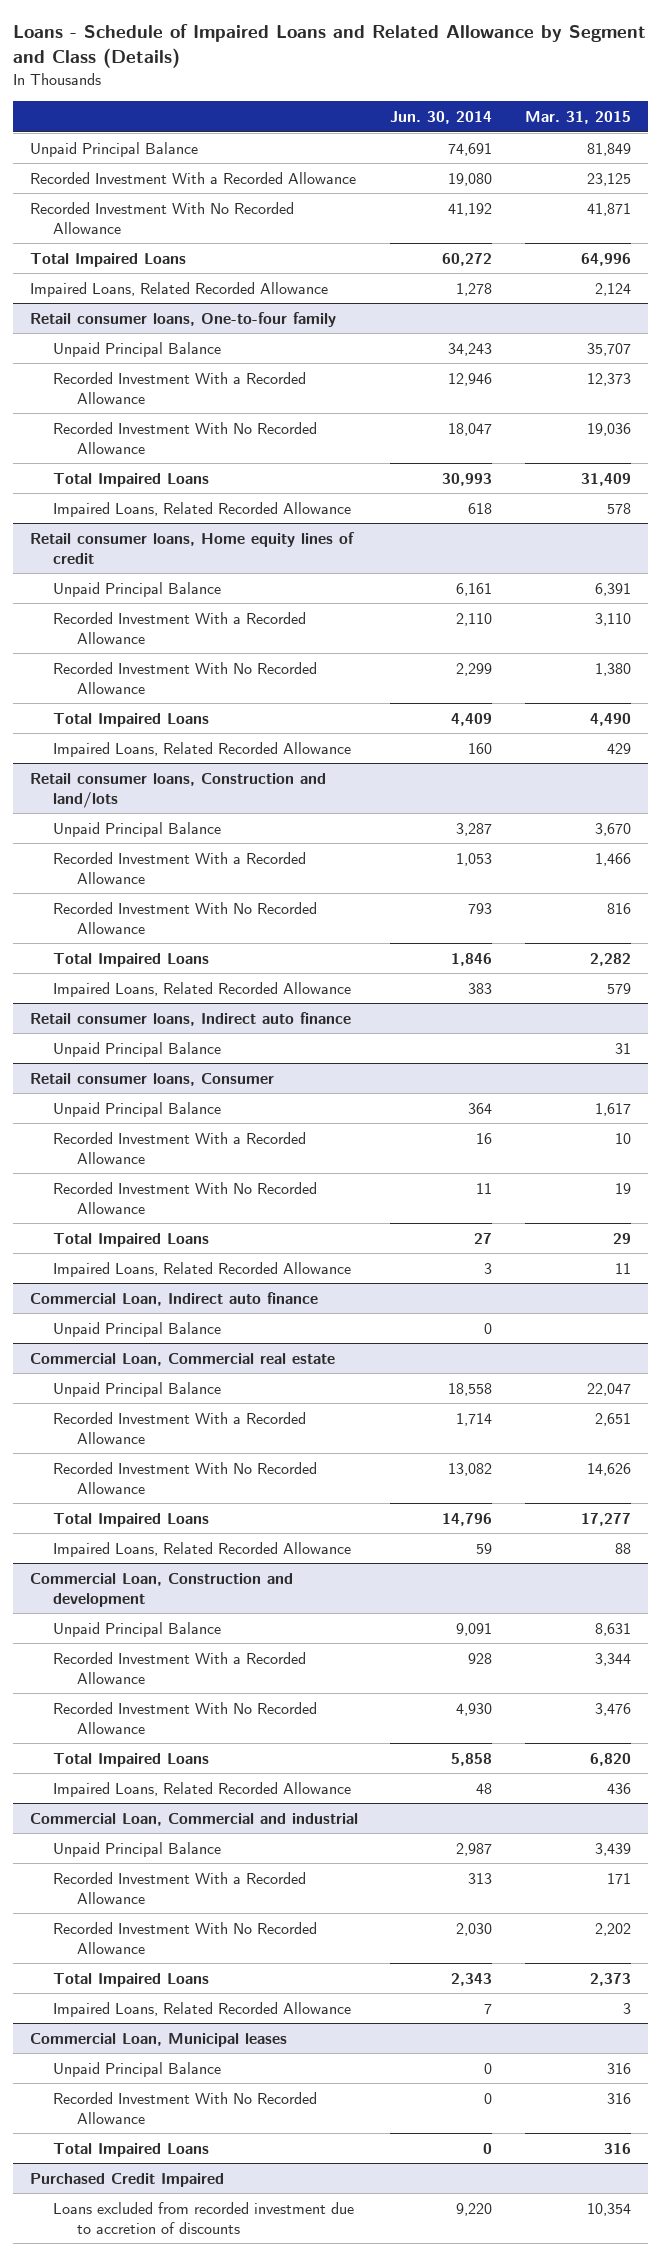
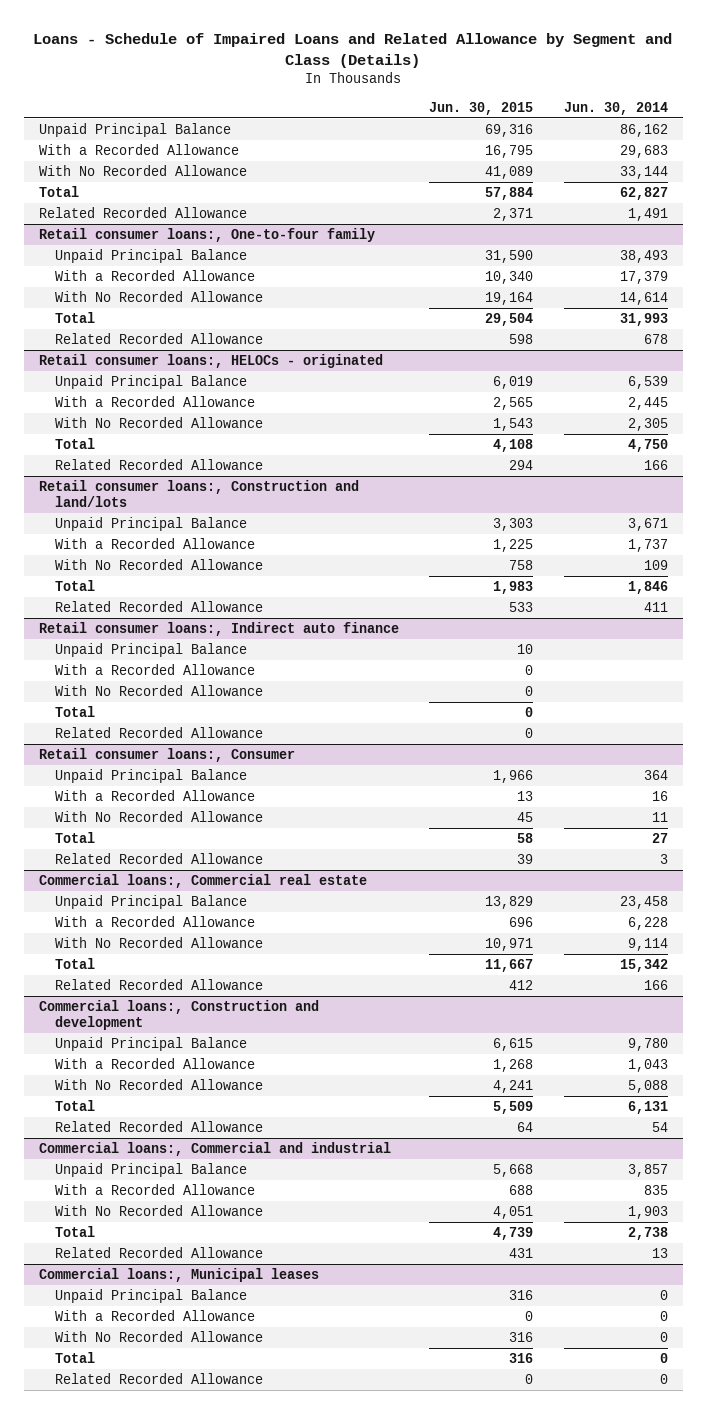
- | Jun. 30, 2014 | Mar. 31, 2015
+ | Jun. 30, 2015 | Jun. 30, 2014
- Unpaid Principal Balance | 74,691 | 81,849
- Recorded Investment With a Recorded Allowance | 19,080 | 23,125
- Recorded Investment With No Recorded Allowance | 41,192 | 41,871
- Total Impaired Loans | 60,272 | 64,996
- Impaired Loans, Related Recorded Allowance | 1,278 | 2,124
- Retail consumer loans, One-to-four family
- Unpaid Principal Balance | 34,243 | 35,707
- Recorded Investment With a Recorded Allowance | 12,946 | 12,373
- Recorded Investment With No Recorded Allowance | 18,047 | 19,036
- Total Impaired Loans | 30,993 | 31,409
- Impaired Loans, Related Recorded Allowance | 618 | 578
- Retail consumer loans, Home equity lines of credit
- Unpaid Principal Balance | 6,161 | 6,391
- Recorded Investment With a Recorded Allowance | 2,110 | 3,110
- Recorded Investment With No Recorded Allowance | 2,299 | 1,380
- Total Impaired Loans | 4,409 | 4,490
- Impaired Loans, Related Recorded Allowance | 160 | 429
- Retail consumer loans, Construction and land/lots
- Unpaid Principal Balance | 3,287 | 3,670
- Recorded Investment With a Recorded Allowance | 1,053 | 1,466
- Recorded Investment With No Recorded Allowance | 793 | 816
- Total Impaired Loans | 1,846 | 2,282
- Impaired Loans, Related Recorded Allowance | 383 | 579
- Retail consumer loans, Indirect auto finance
+ Unpaid Principal Balance | 69,316 | 86,162
+ With a Recorded Allowance | 16,795 | 29,683
+ With No Recorded Allowance | 41,089 | 33,144
+ Total | 57,884 | 62,827
+ Related Recorded Allowance | 2,371 | 1,491
+ Retail consumer loans:, One-to-four family
+ Unpaid Principal Balance | 31,590 | 38,493
+ With a Recorded Allowance | 10,340 | 17,379
+ With No Recorded Allowance | 19,164 | 14,614
+ Total | 29,504 | 31,993
+ Related Recorded Allowance | 598 | 678
+ Retail consumer loans:, HELOCs - originated
+ Unpaid Principal Balance | 6,019 | 6,539
+ With a Recorded Allowance | 2,565 | 2,445
+ With No Recorded Allowance | 1,543 | 2,305
+ Total | 4,108 | 4,750
+ Related Recorded Allowance | 294 | 166
+ Retail consumer loans:, Construction and land/lots
+ Unpaid Principal Balance | 3,303 | 3,671
+ With a Recorded Allowance | 1,225 | 1,737
+ With No Recorded Allowance | 758 | 109
+ Total | 1,983 | 1,846
+ Related Recorded Allowance | 533 | 411
+ Retail consumer loans:, Indirect auto finance
- Retail consumer loans, Consumer
+ With a Recorded Allowance | 0 |
+ With No Recorded Allowance | 0 |
+ Total | 0 |
+ Related Recorded Allowance | 0 |
+ Retail consumer loans:, Consumer
- Recorded Investment With a Recorded Allowance | 16 | 10
- Recorded Investment With No Recorded Allowance | 11 | 19
- Total Impaired Loans | 27 | 29
- Impaired Loans, Related Recorded Allowance | 3 | 11
- Commercial Loan, Indirect auto finance
- Unpaid Principal Balance | 0 |
- Commercial Loan, Commercial real estate
- Unpaid Principal Balance | 18,558 | 22,047
- Recorded Investment With a Recorded Allowance | 1,714 | 2,651
- Recorded Investment With No Recorded Allowance | 13,082 | 14,626
- Total Impaired Loans | 14,796 | 17,277
- Impaired Loans, Related Recorded Allowance | 59 | 88
- Commercial Loan, Construction and development
- Unpaid Principal Balance | 9,091 | 8,631
- Recorded Investment With a Recorded Allowance | 928 | 3,344
- Recorded Investment With No Recorded Allowance | 4,930 | 3,476
- Total Impaired Loans | 5,858 | 6,820
- Impaired Loans, Related Recorded Allowance | 48 | 436
- Commercial Loan, Commercial and industrial
- Unpaid Principal Balance | 2,987 | 3,439
- Recorded Investment With a Recorded Allowance | 313 | 171
- Recorded Investment With No Recorded Allowance | 2,030 | 2,202
- Total Impaired Loans | 2,343 | 2,373
- Impaired Loans, Related Recorded Allowance | 7 | 3
- Commercial Loan, Municipal leases
+ With a Recorded Allowance | 13 | 16
+ With No Recorded Allowance | 45 | 11
+ Total | 58 | 27
+ Related Recorded Allowance | 39 | 3
+ Commercial loans:, Commercial real estate
+ Unpaid Principal Balance | 13,829 | 23,458
+ With a Recorded Allowance | 696 | 6,228
+ With No Recorded Allowance | 10,971 | 9,114
+ Total | 11,667 | 15,342
+ Related Recorded Allowance | 412 | 166
+ Commercial loans:, Construction and development
+ Unpaid Principal Balance | 6,615 | 9,780
+ With a Recorded Allowance | 1,268 | 1,043
+ With No Recorded Allowance | 4,241 | 5,088
+ Total | 5,509 | 6,131
+ Related Recorded Allowance | 64 | 54
+ Commercial loans:, Commercial and industrial
+ Unpaid Principal Balance | 5,668 | 3,857
+ With a Recorded Allowance | 688 | 835
+ With No Recorded Allowance | 4,051 | 1,903
+ Total | 4,739 | 2,738
+ Related Recorded Allowance | 431 | 13
+ Commercial loans:, Municipal leases
- Recorded Investment With No Recorded Allowance | 0 | 316
- Total Impaired Loans | 0 | 316
- Purchased Credit Impaired
- Loans excluded from recorded investment due to accretion of discounts | 9,220 | 10,354
+ With a Recorded Allowance | 0 | 0
+ With No Recorded Allowance | 316 | 0
+ Total | 316 | 0
+ Related Recorded Allowance | 0 | 0

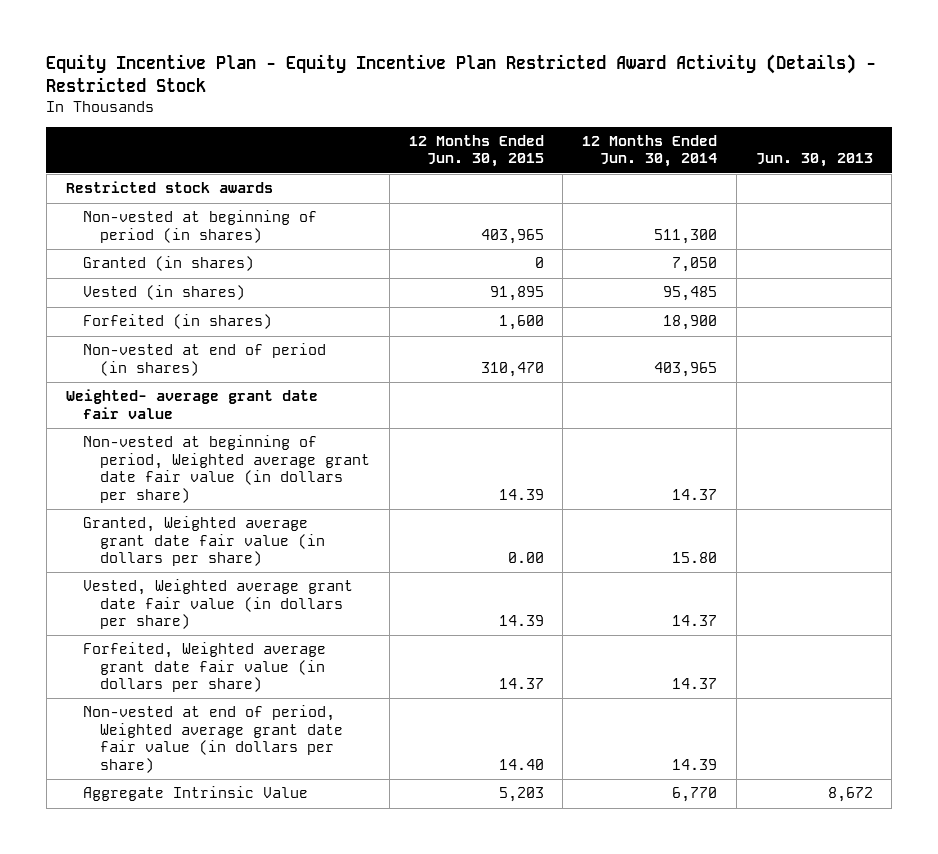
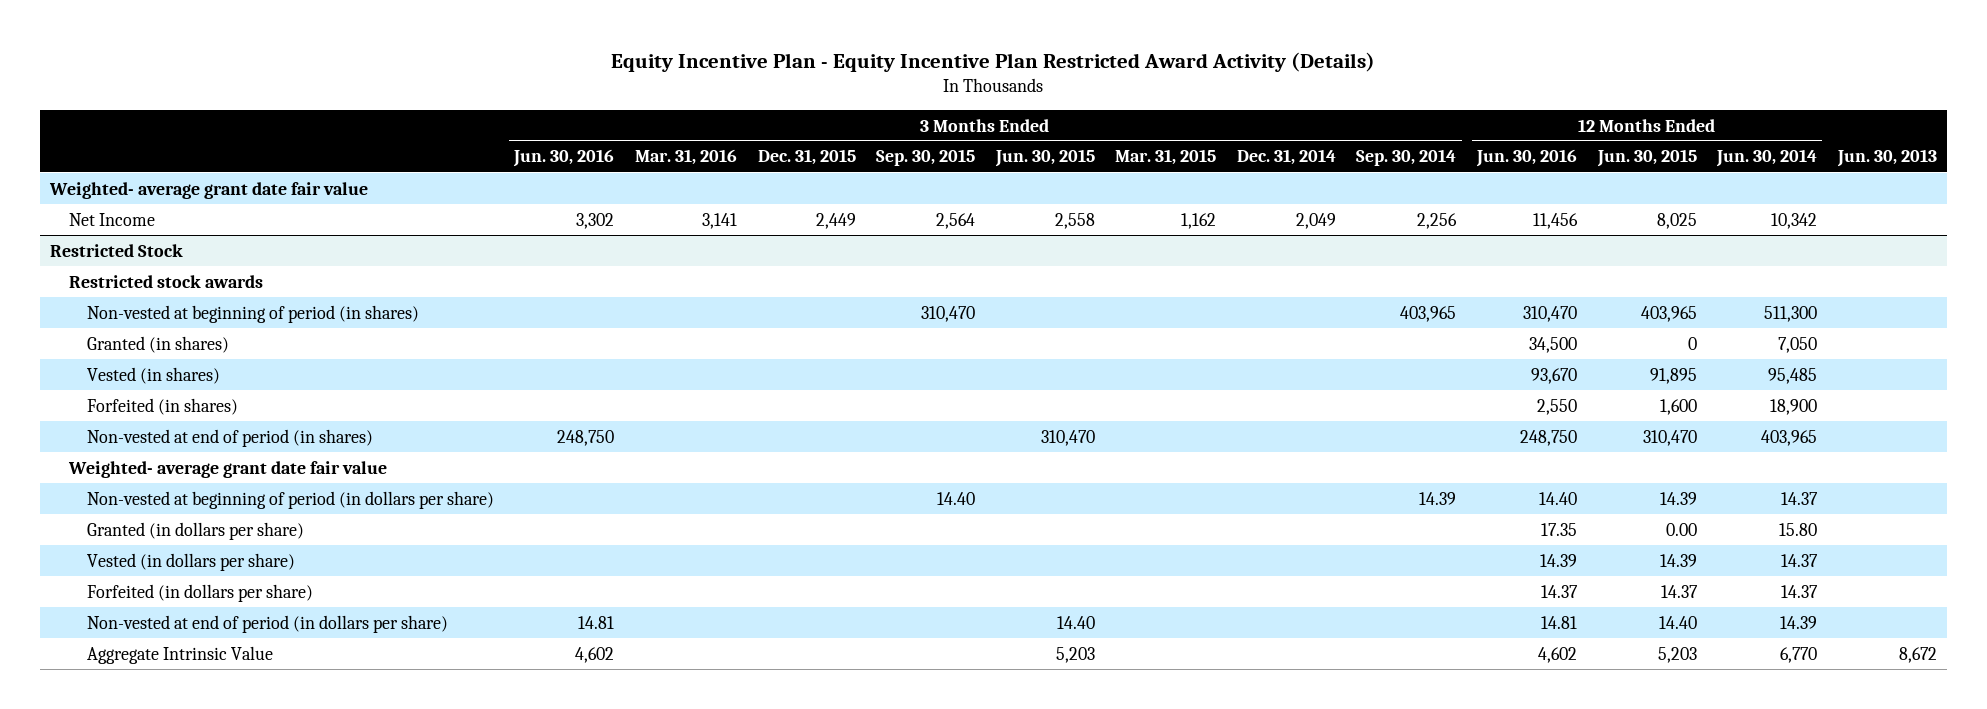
- Equity Incentive Plan - Equity Incentive Plan Restricted Award Activity (Details) - Restricted Stock
+ Equity Incentive Plan - Equity Incentive Plan Restricted Award Activity (Details)
- | 12 Months Ended Jun. 30, 2015 | 12 Months Ended Jun. 30, 2014 | Jun. 30, 2013
+ | 3 Months Ended Jun. 30, 2016 | 3 Months Ended Mar. 31, 2016 | 3 Months Ended Dec. 31, 2015 | 3 Months Ended Sep. 30, 2015 | 3 Months Ended Jun. 30, 2015 | 3 Months Ended Mar. 31, 2015 | 3 Months Ended Dec. 31, 2014 | 3 Months Ended Sep. 30, 2014 | 12 Months Ended Jun. 30, 2016 | 12 Months Ended Jun. 30, 2015 | 12 Months Ended Jun. 30, 2014 | Jun. 30, 2013
+ Weighted- average grant date fair value
+ Net Income | 3,302 | 3,141 | 2,449 | 2,564 | 2,558 | 1,162 | 2,049 | 2,256 | 11,456 | 8,025 | 10,342 |
+ Restricted Stock
- Non-vested at beginning of period, Weighted average grant date fair value (in dollars per share) | 14.39 | 14.37 |
- Granted, Weighted average grant date fair value (in dollars per share) | 0.00 | 15.80 |
- Vested, Weighted average grant date fair value (in dollars per share) | 14.39 | 14.37 |
- Forfeited, Weighted average grant date fair value (in dollars per share) | 14.37 | 14.37 |
- Non-vested at end of period, Weighted average grant date fair value (in dollars per share) | 14.40 | 14.39 |
+ Non-vested at beginning of period (in dollars per share) | | | | 14.40 | | | | 14.39 | 14.40 | 14.39 | 14.37 |
+ Granted (in dollars per share) | | | | | | | | | 17.35 | 0.00 | 15.80 |
+ Vested (in dollars per share) | | | | | | | | | 14.39 | 14.39 | 14.37 |
+ Forfeited (in dollars per share) | | | | | | | | | 14.37 | 14.37 | 14.37 |
+ Non-vested at end of period (in dollars per share) | 14.81 | | | | 14.40 | | | | 14.81 | 14.40 | 14.39 |

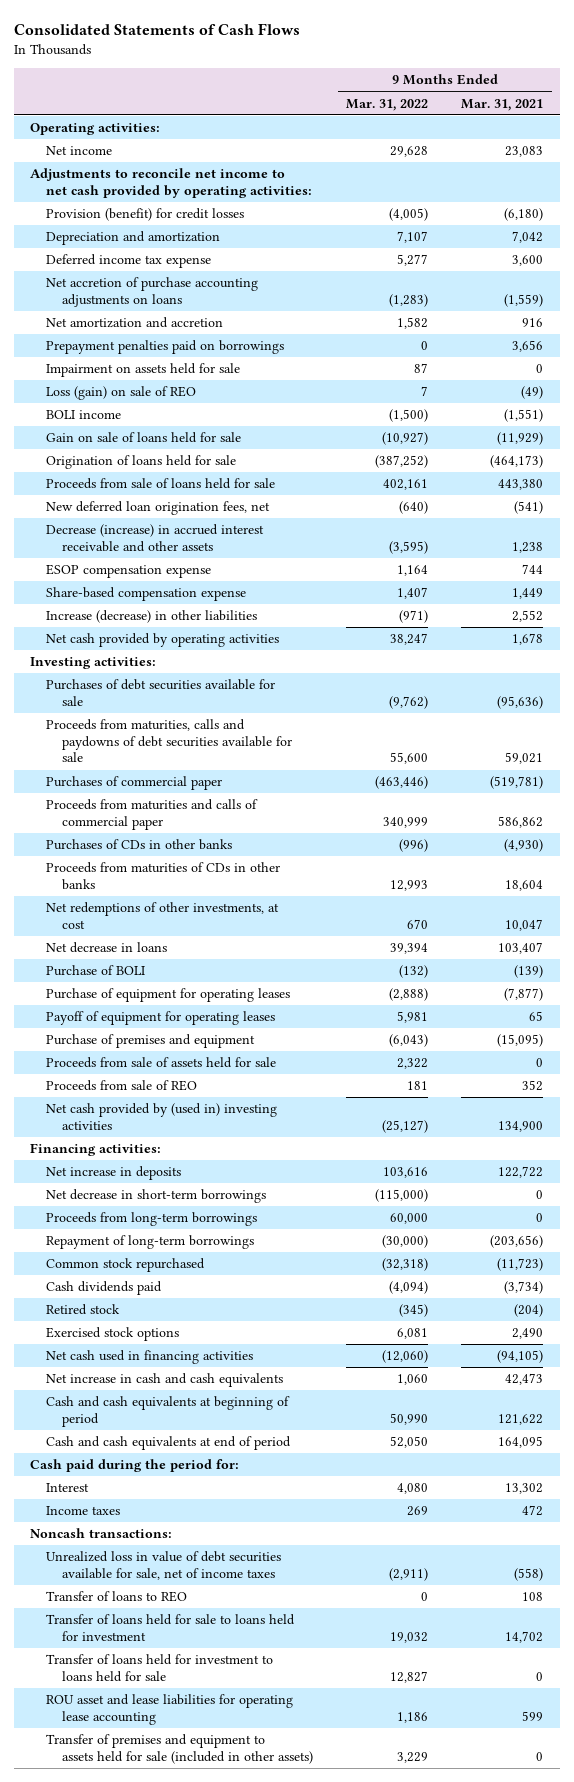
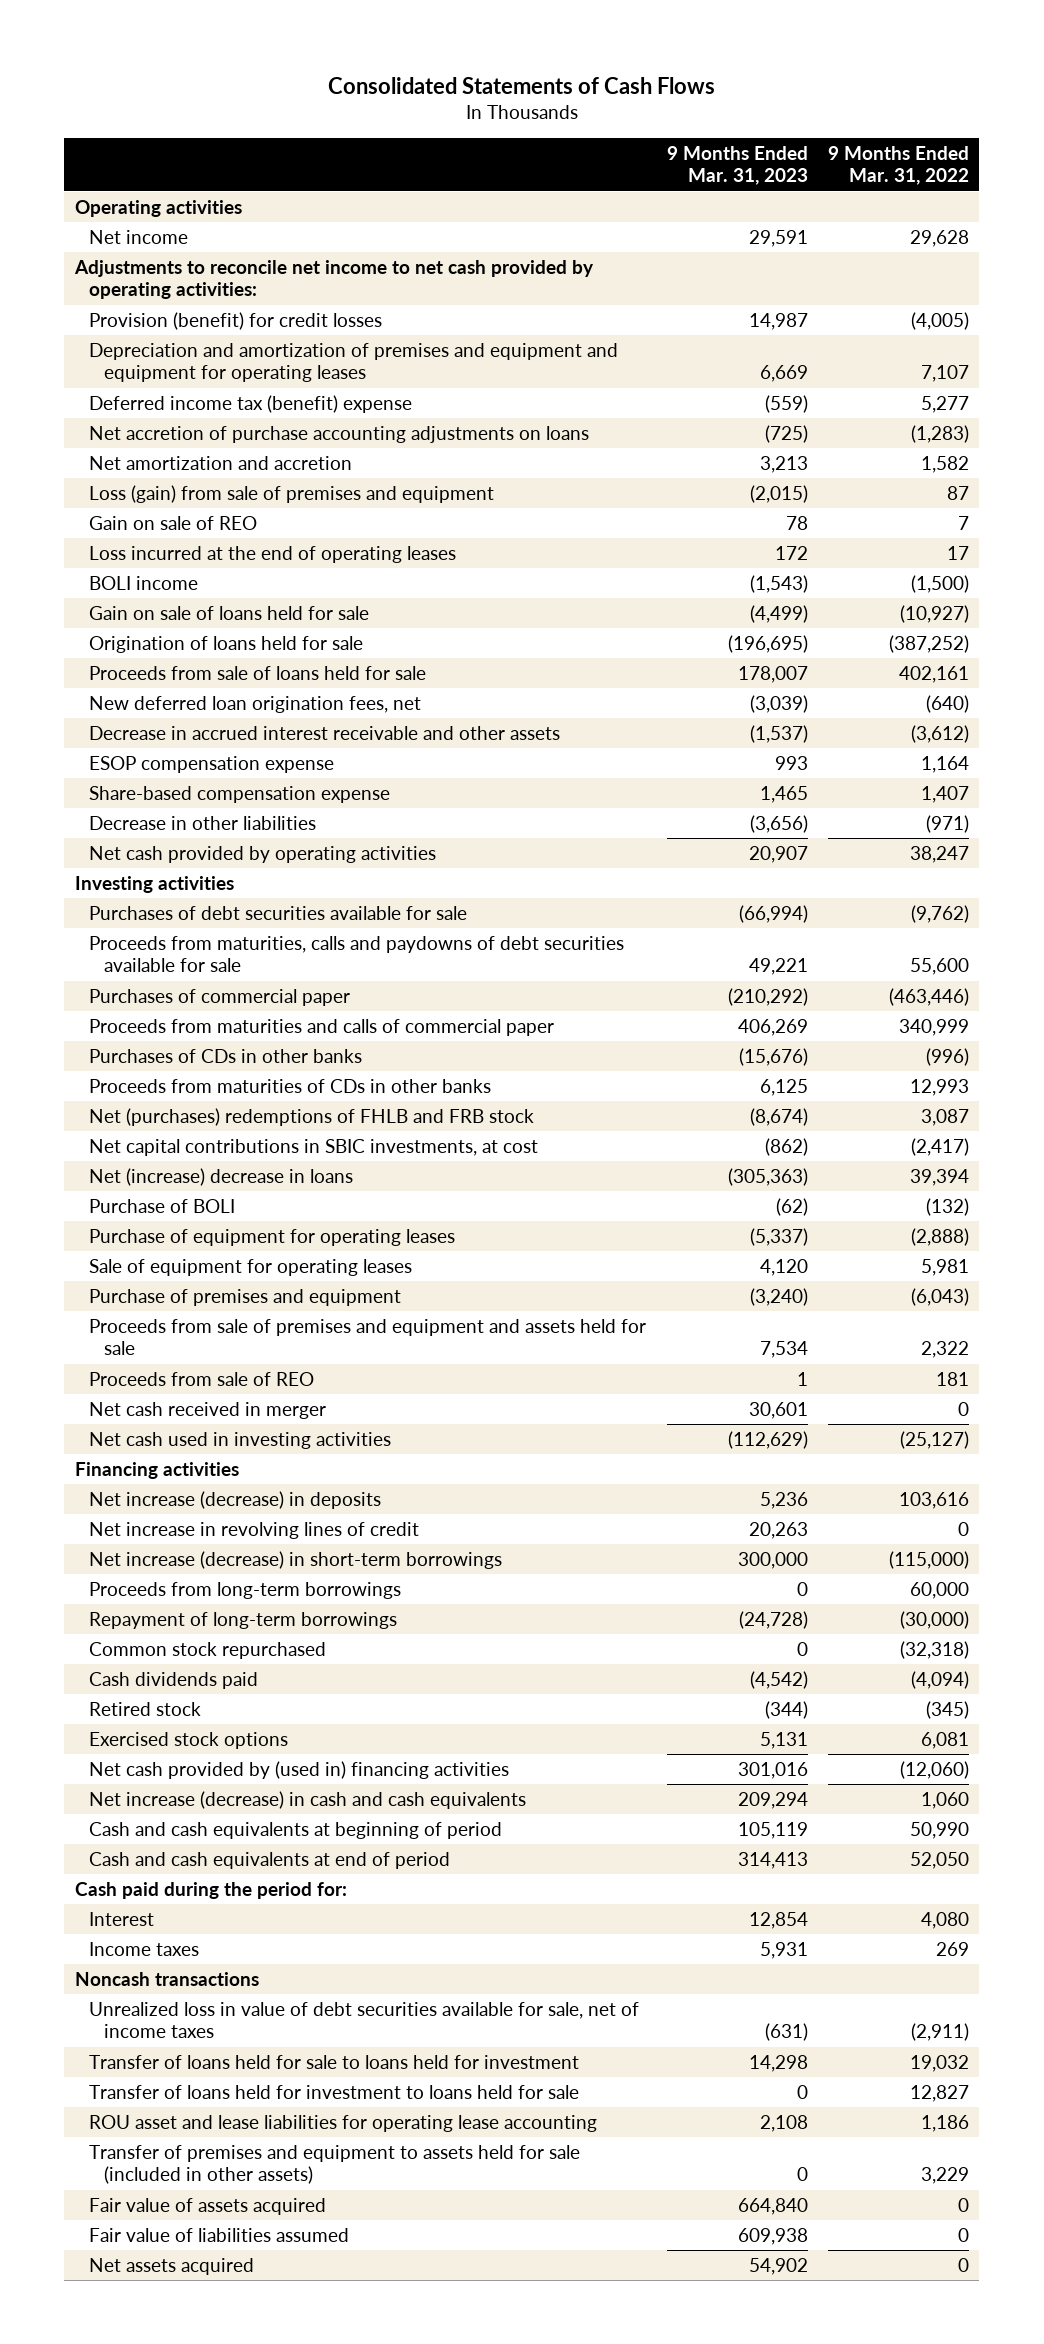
- | 9 Months Ended Mar. 31, 2022 | 9 Months Ended Mar. 31, 2021
+ | 9 Months Ended Mar. 31, 2023 | 9 Months Ended Mar. 31, 2022
- Operating activities:
+ Operating activities
- Depreciation and amortization | 7,107 | 7,042
- Deferred income tax expense | 5,277 | 3,600
+ Depreciation and amortization of premises and equipment and equipment for operating leases | 6,669 | 7,107
+ Deferred income tax (benefit) expense | (559) | 5,277
- Prepayment penalties paid on borrowings | 0 | 3,656
- Impairment on assets held for sale | 87 | 0
- Loss (gain) on sale of REO | 7 | (49)
+ Loss (gain) from sale of premises and equipment | (2,015) | 87
+ Gain on sale of REO | 78 | 7
+ Loss incurred at the end of operating leases | 172 | 17
- Decrease (increase) in accrued interest receivable and other assets | (3,595) | 1,238
+ Decrease in accrued interest receivable and other assets | (1,537) | (3,612)
- Increase (decrease) in other liabilities | (971) | 2,552
+ Decrease in other liabilities | (3,656) | (971)
- Investing activities:
+ Investing activities
- Net redemptions of other investments, at cost | 670 | 10,047
- Net decrease in loans | 39,394 | 103,407
+ Net (purchases) redemptions of FHLB and FRB stock | (8,674) | 3,087
+ Net capital contributions in SBIC investments, at cost | (862) | (2,417)
+ Net (increase) decrease in loans | (305,363) | 39,394
- Payoff of equipment for operating leases | 5,981 | 65
+ Sale of equipment for operating leases | 4,120 | 5,981
- Proceeds from sale of assets held for sale | 2,322 | 0
+ Proceeds from sale of premises and equipment and assets held for sale | 7,534 | 2,322
- Net cash provided by (used in) investing activities | (25,127) | 134,900
- Financing activities:
- Net increase in deposits | 103,616 | 122,722
- Net decrease in short-term borrowings | (115,000) | 0
+ Net cash received in merger | 30,601 | 0
+ Net cash used in investing activities | (112,629) | (25,127)
+ Financing activities
+ Net increase (decrease) in deposits | 5,236 | 103,616
+ Net increase in revolving lines of credit | 20,263 | 0
+ Net increase (decrease) in short-term borrowings | 300,000 | (115,000)
- Net cash used in financing activities | (12,060) | (94,105)
- Net increase in cash and cash equivalents | 1,060 | 42,473
+ Net cash provided by (used in) financing activities | 301,016 | (12,060)
+ Net increase (decrease) in cash and cash equivalents | 209,294 | 1,060
- Noncash transactions:
+ Noncash transactions
- Transfer of loans to REO | 0 | 108
+ Fair value of assets acquired | 664,840 | 0
+ Fair value of liabilities assumed | 609,938 | 0
+ Net assets acquired | 54,902 | 0

